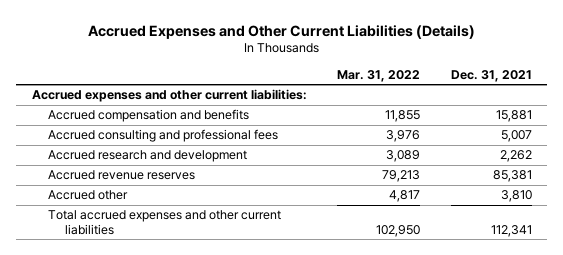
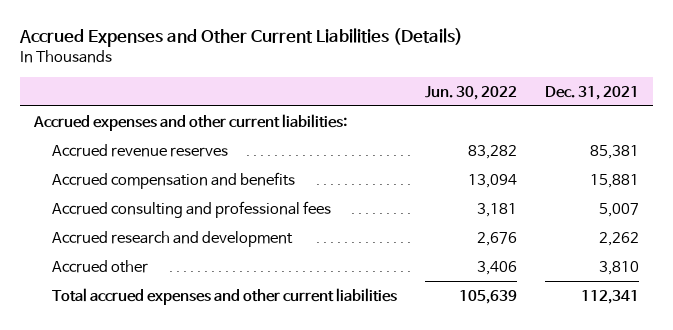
- | Mar. 31, 2022 | Dec. 31, 2021
+ | Jun. 30, 2022 | Dec. 31, 2021
moved up: Accrued revenue reserves | 83,282 | 85,381

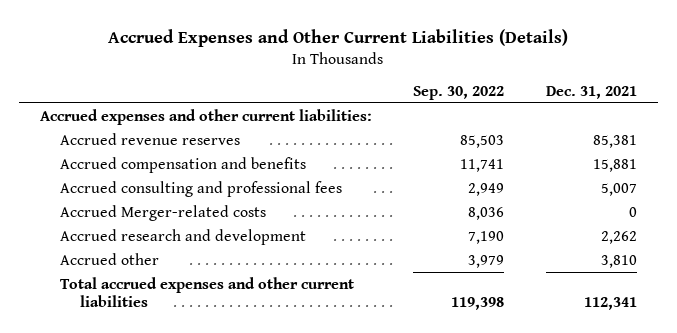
- | Jun. 30, 2022 | Dec. 31, 2021
+ | Sep. 30, 2022 | Dec. 31, 2021
+ Accrued Merger-related costs | 8,036 | 0

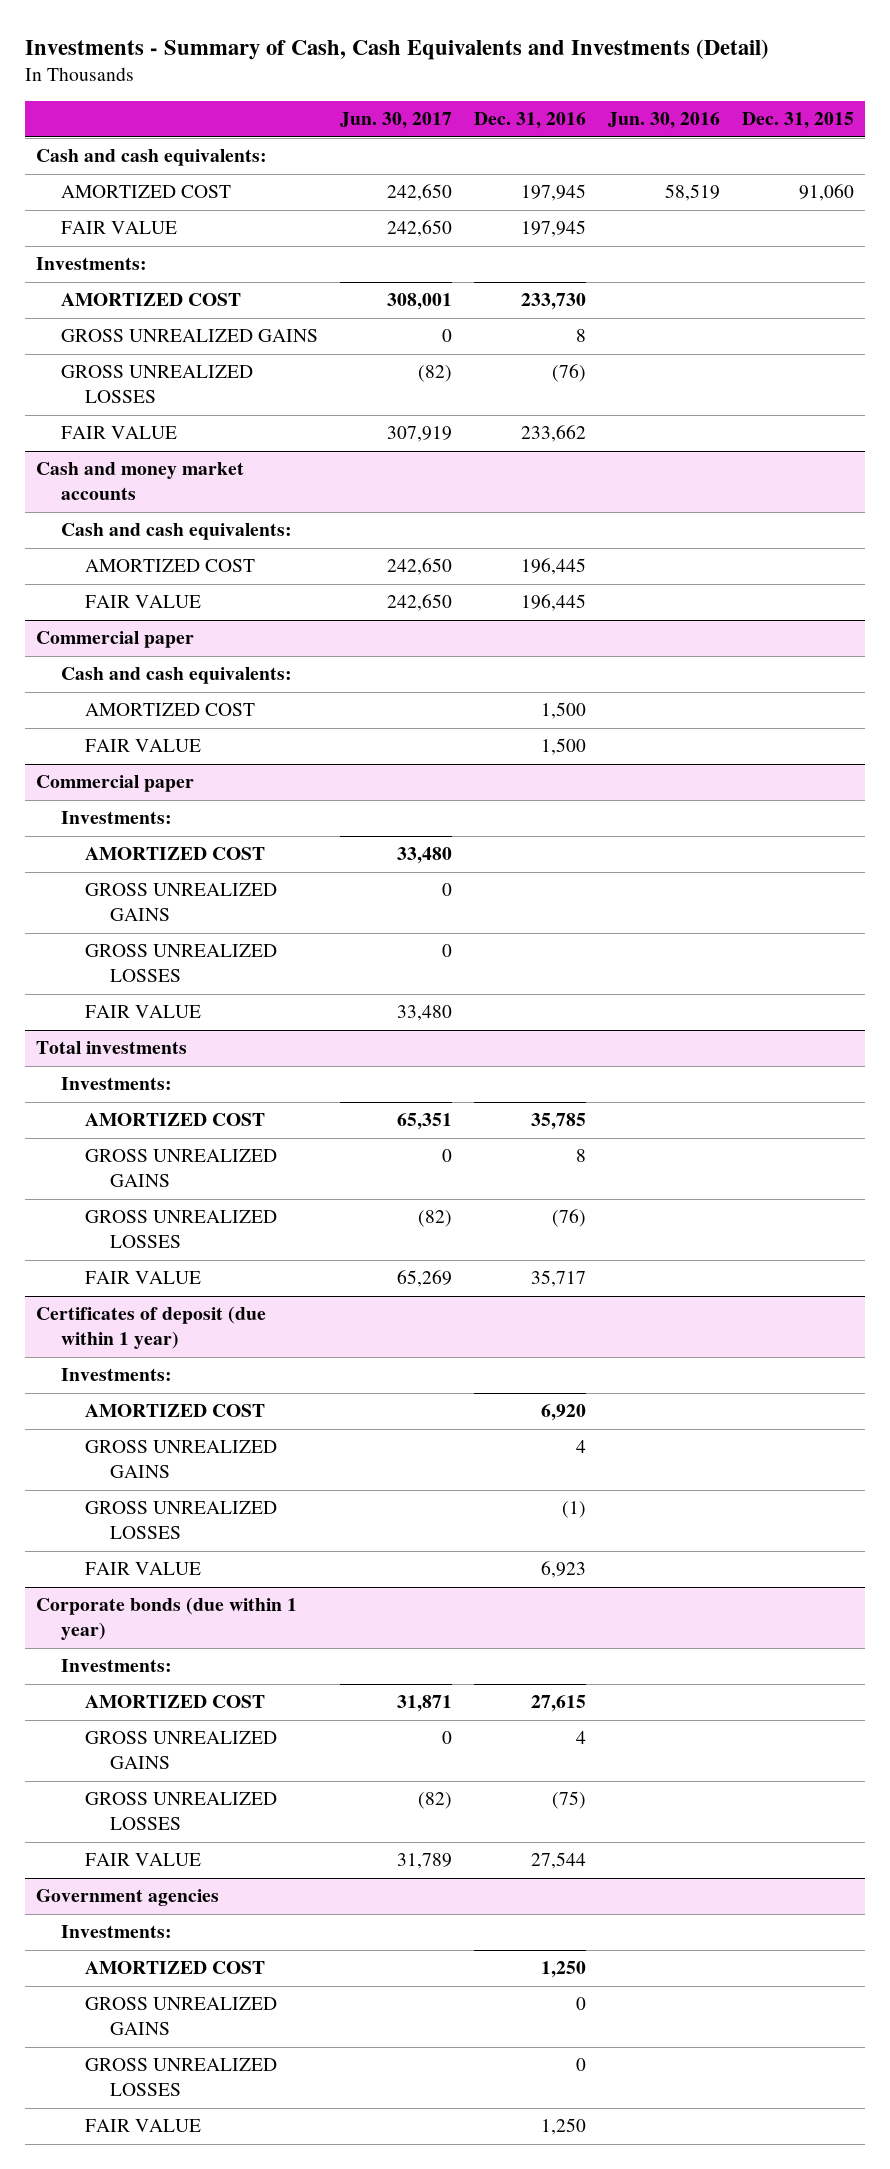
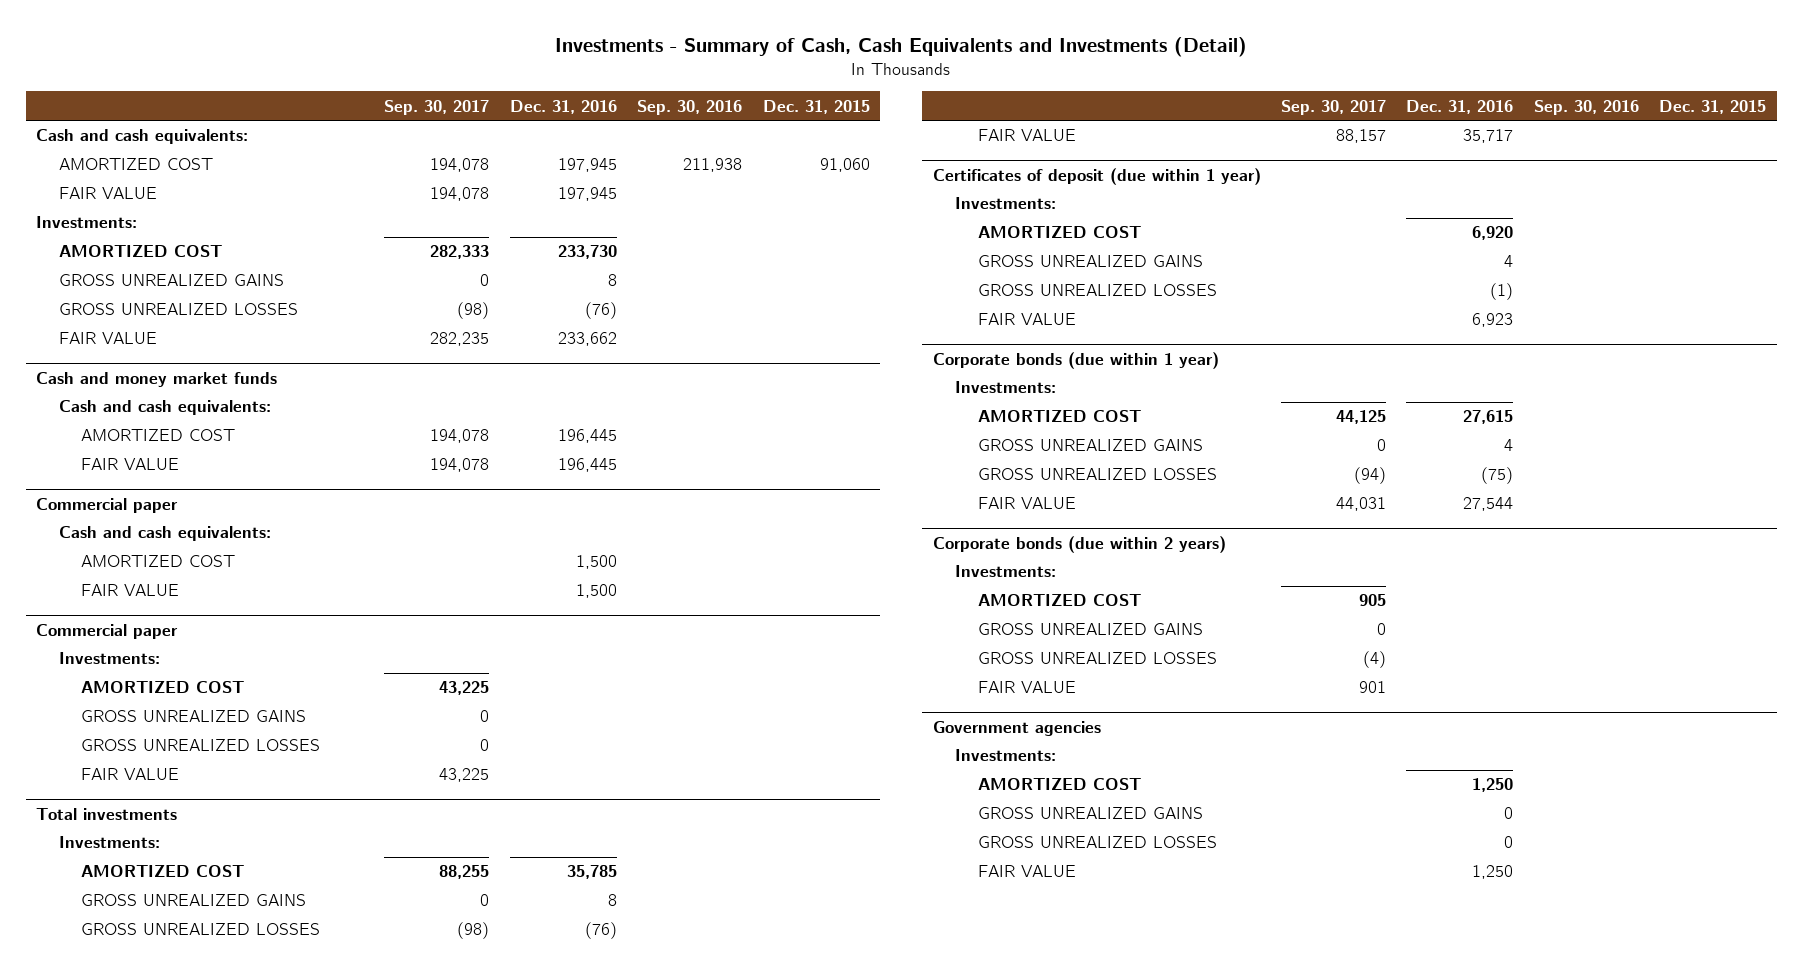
- | Jun. 30, 2017 | Dec. 31, 2016 | Jun. 30, 2016 | Dec. 31, 2015
+ | Sep. 30, 2017 | Dec. 31, 2016 | Sep. 30, 2016 | Dec. 31, 2015
- Cash and money market accounts
+ Cash and money market funds
+ Corporate bonds (due within 2 years)
+ Investments:
+ AMORTIZED COST | 905 | | |
+ GROSS UNREALIZED GAINS | 0 | | |
+ GROSS UNREALIZED LOSSES | (4) | | |
+ FAIR VALUE | 901 | | |

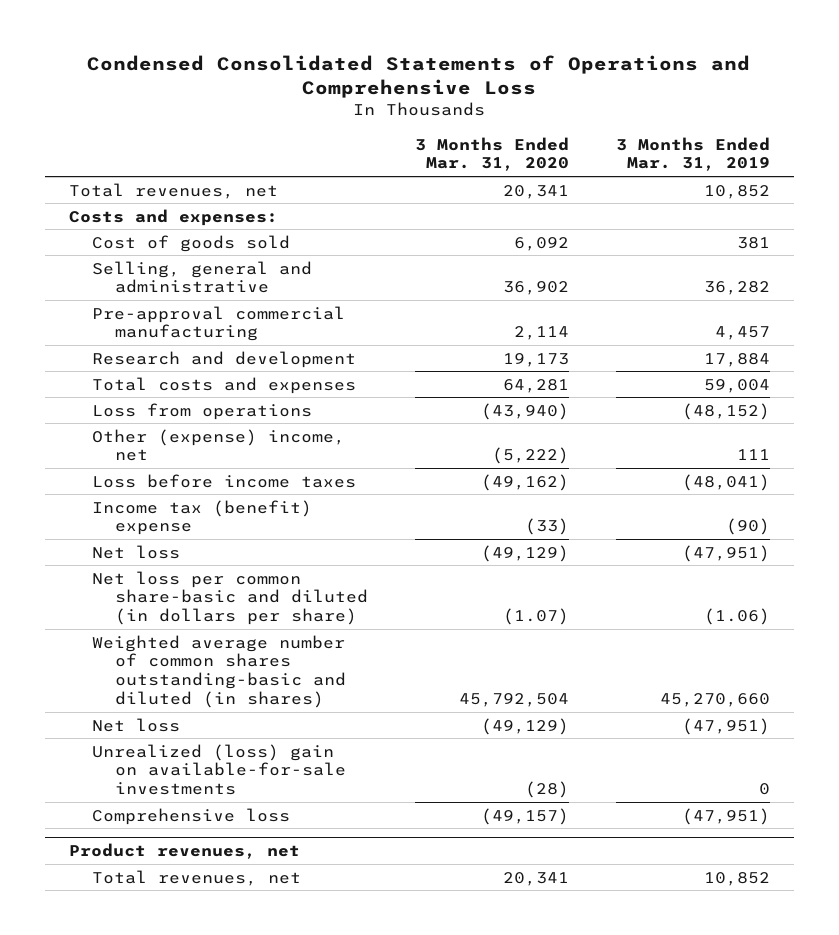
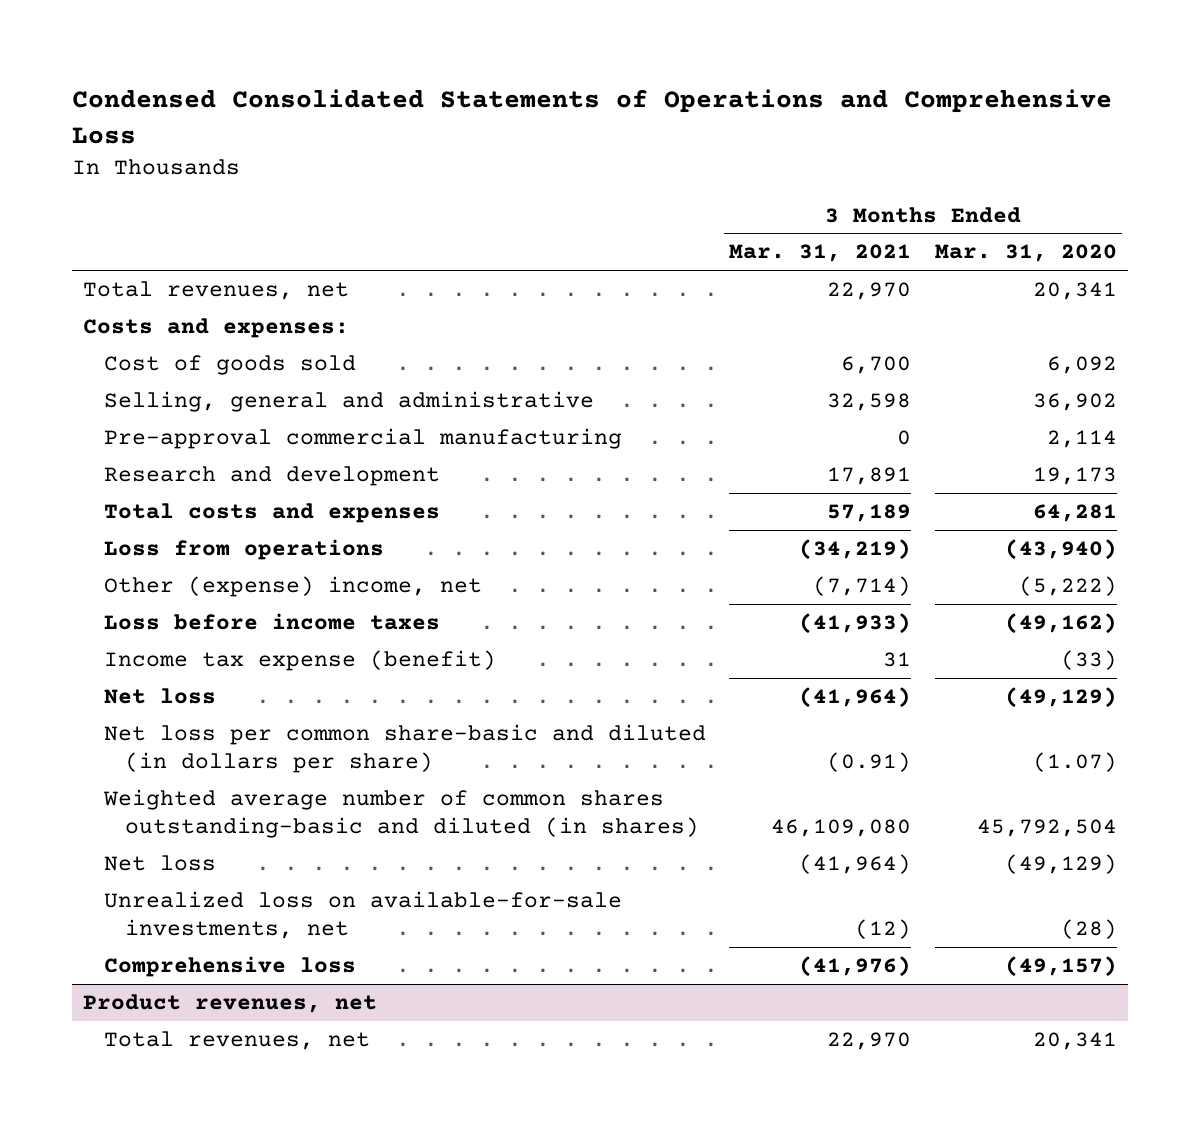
- | 3 Months Ended Mar. 31, 2020 | 3 Months Ended Mar. 31, 2019
+ | 3 Months Ended Mar. 31, 2021 | 3 Months Ended Mar. 31, 2020
- Income tax (benefit) expense | (33) | (90)
+ Income tax expense (benefit) | 31 | (33)
- Unrealized (loss) gain on available-for-sale investments | (28) | 0
+ Unrealized loss on available-for-sale investments, net | (12) | (28)

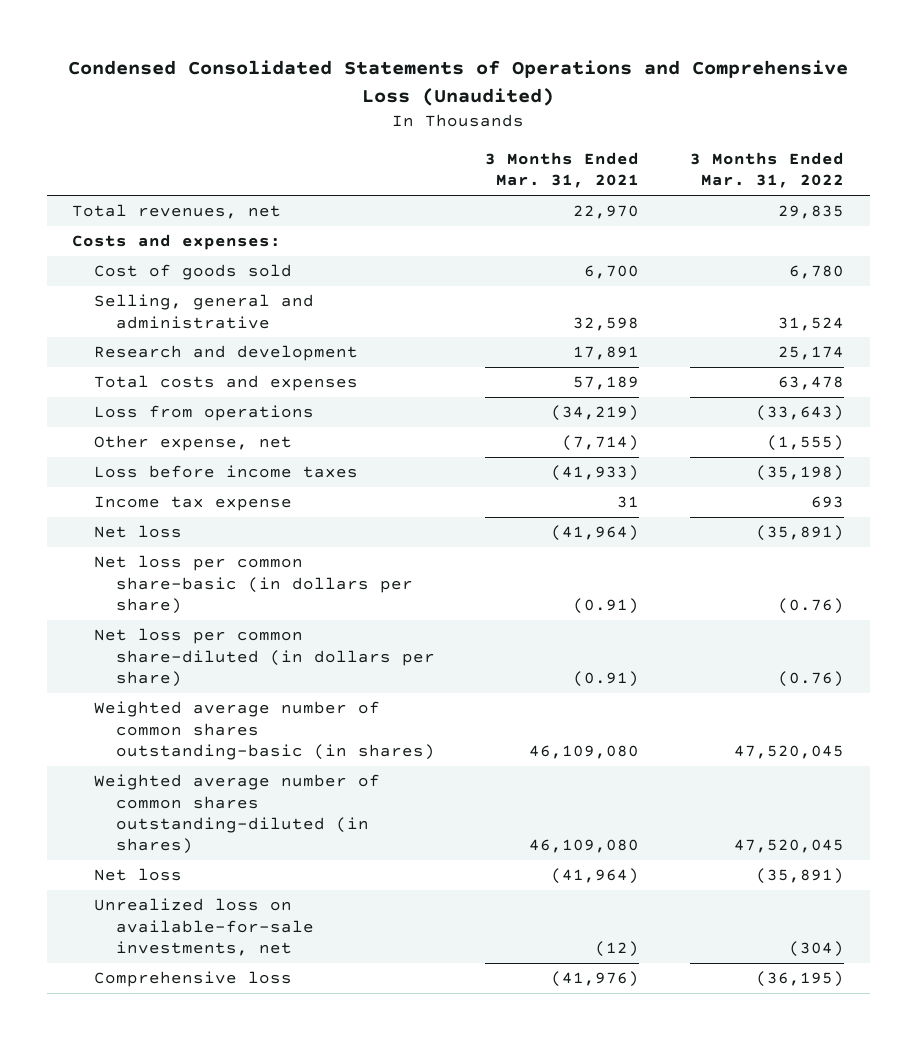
- Condensed Consolidated Statements of Operations and Comprehensive Loss
+ Condensed Consolidated Statements of Operations and Comprehensive Loss (Unaudited)
- | 3 Months Ended Mar. 31, 2021 | 3 Months Ended Mar. 31, 2020
+ | 3 Months Ended Mar. 31, 2021 | 3 Months Ended Mar. 31, 2022
- Pre-approval commercial manufacturing | 0 | 2,114
- Other (expense) income, net | (7,714) | (5,222)
+ Other expense, net | (7,714) | (1,555)
- Income tax expense (benefit) | 31 | (33)
+ Income tax expense | 31 | 693
- Net loss per common share-basic and diluted (in dollars per share) | (0.91) | (1.07)
- Weighted average number of common shares outstanding-basic and diluted (in shares) | 46,109,080 | 45,792,504
+ Net loss per common share-basic (in dollars per share) | (0.91) | (0.76)
+ Net loss per common share-diluted (in dollars per share) | (0.91) | (0.76)
+ Weighted average number of common shares outstanding-basic (in shares) | 46,109,080 | 47,520,045
+ Weighted average number of common shares outstanding-diluted (in shares) | 46,109,080 | 47,520,045
- Product revenues, net
- Total revenues, net | 22,970 | 20,341

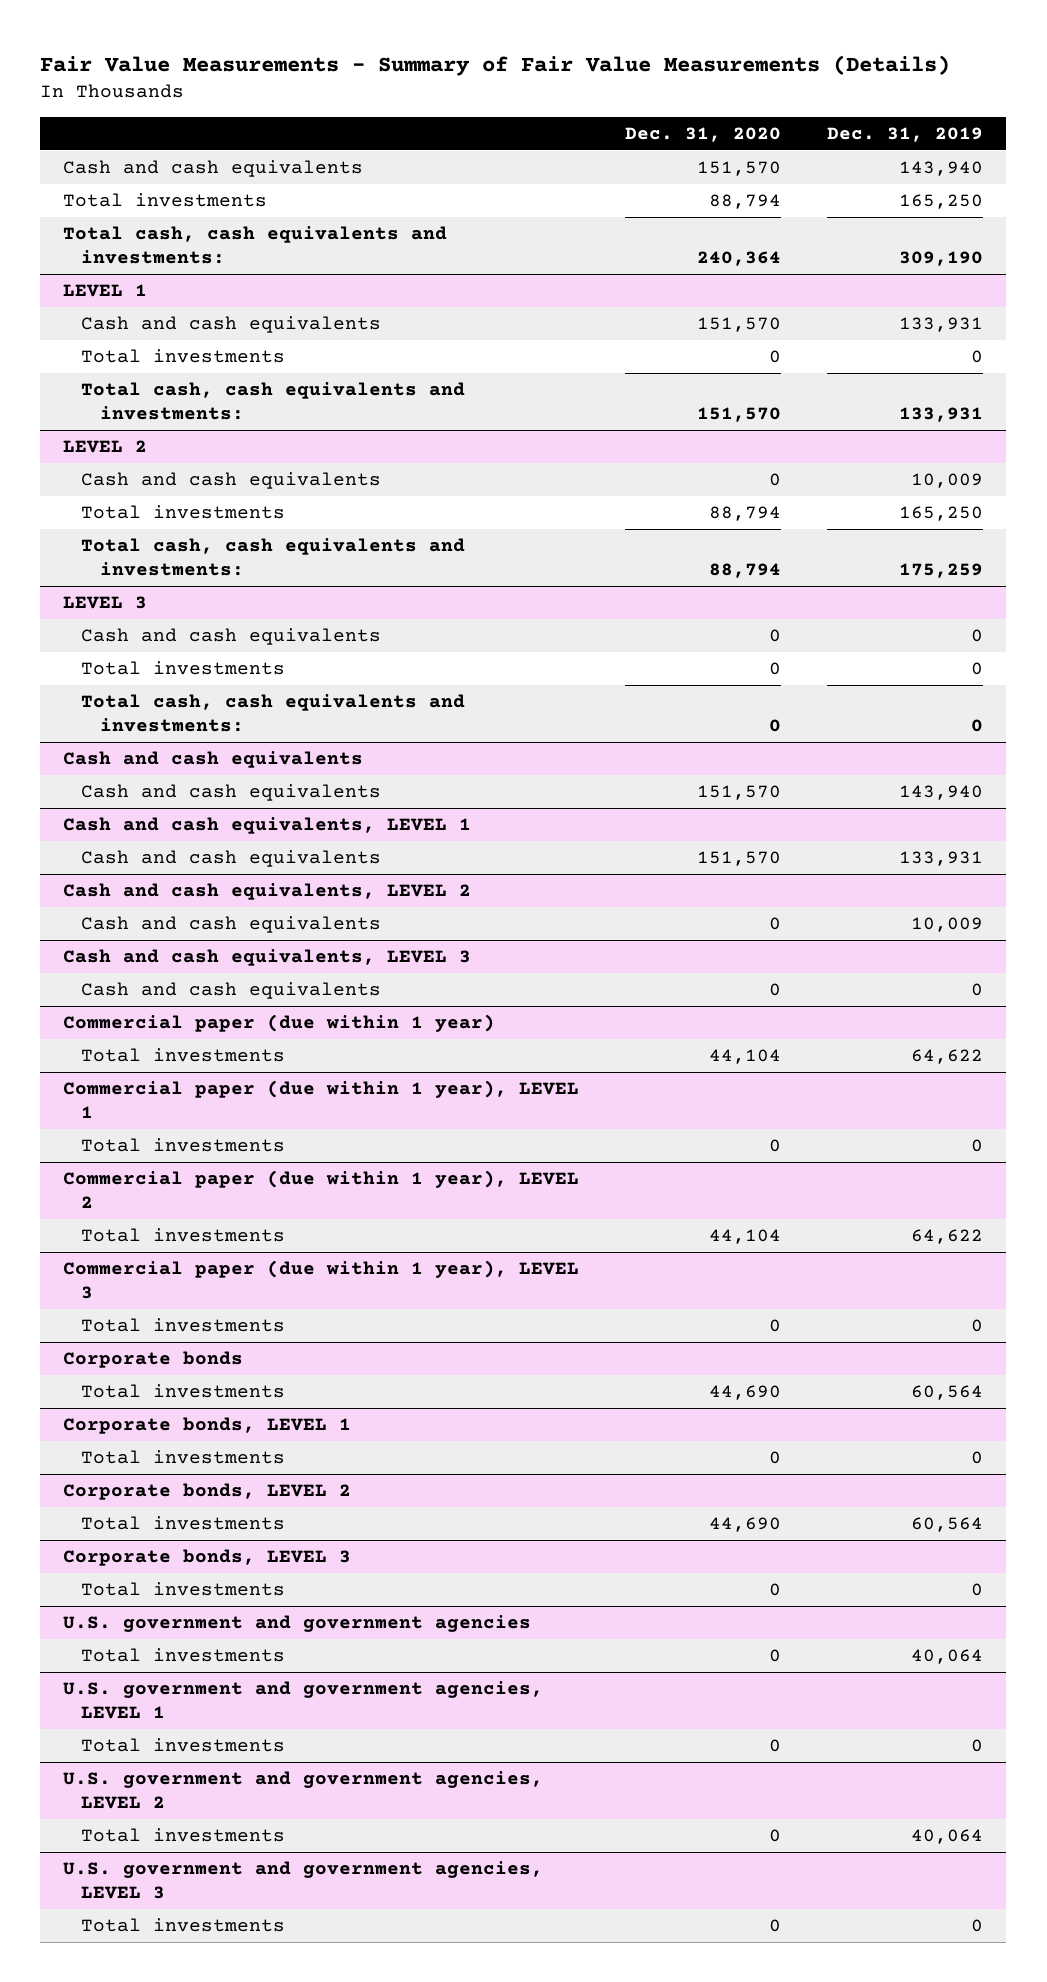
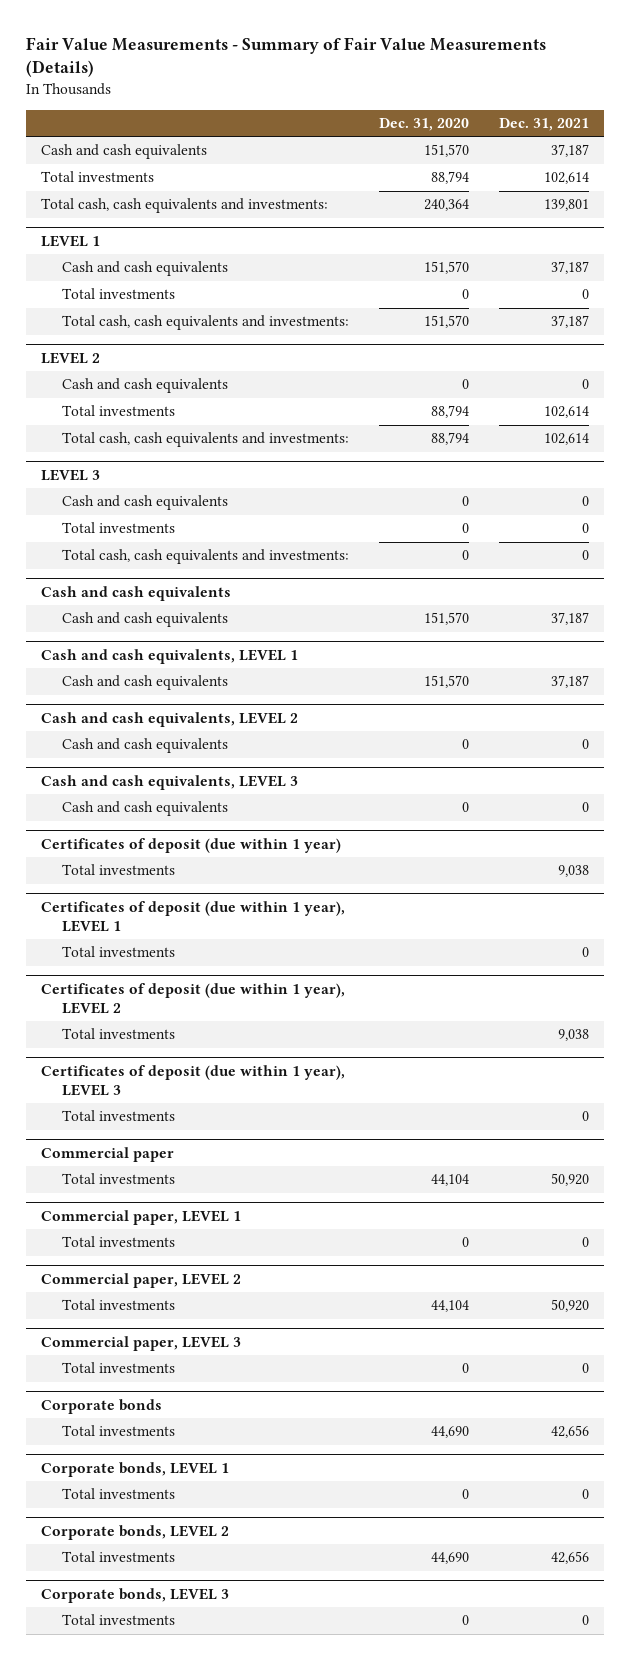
- | Dec. 31, 2020 | Dec. 31, 2019
+ | Dec. 31, 2020 | Dec. 31, 2021
- Commercial paper (due within 1 year)
+ Certificates of deposit (due within 1 year)
+ Total investments | | 9,038
+ Certificates of deposit (due within 1 year), LEVEL 1
+ Total investments | | 0
+ Certificates of deposit (due within 1 year), LEVEL 2
+ Total investments | | 9,038
+ Certificates of deposit (due within 1 year), LEVEL 3
+ Total investments | | 0
+ Commercial paper
- Commercial paper (due within 1 year), LEVEL 1
+ Commercial paper, LEVEL 1
- Commercial paper (due within 1 year), LEVEL 2
+ Commercial paper, LEVEL 2
- Commercial paper (due within 1 year), LEVEL 3
+ Commercial paper, LEVEL 3
- U.S. government and government agencies
- Total investments | 0 | 40,064
- U.S. government and government agencies, LEVEL 1
- Total investments | 0 | 0
- U.S. government and government agencies, LEVEL 2
- Total investments | 0 | 40,064
- U.S. government and government agencies, LEVEL 3
- Total investments | 0 | 0

